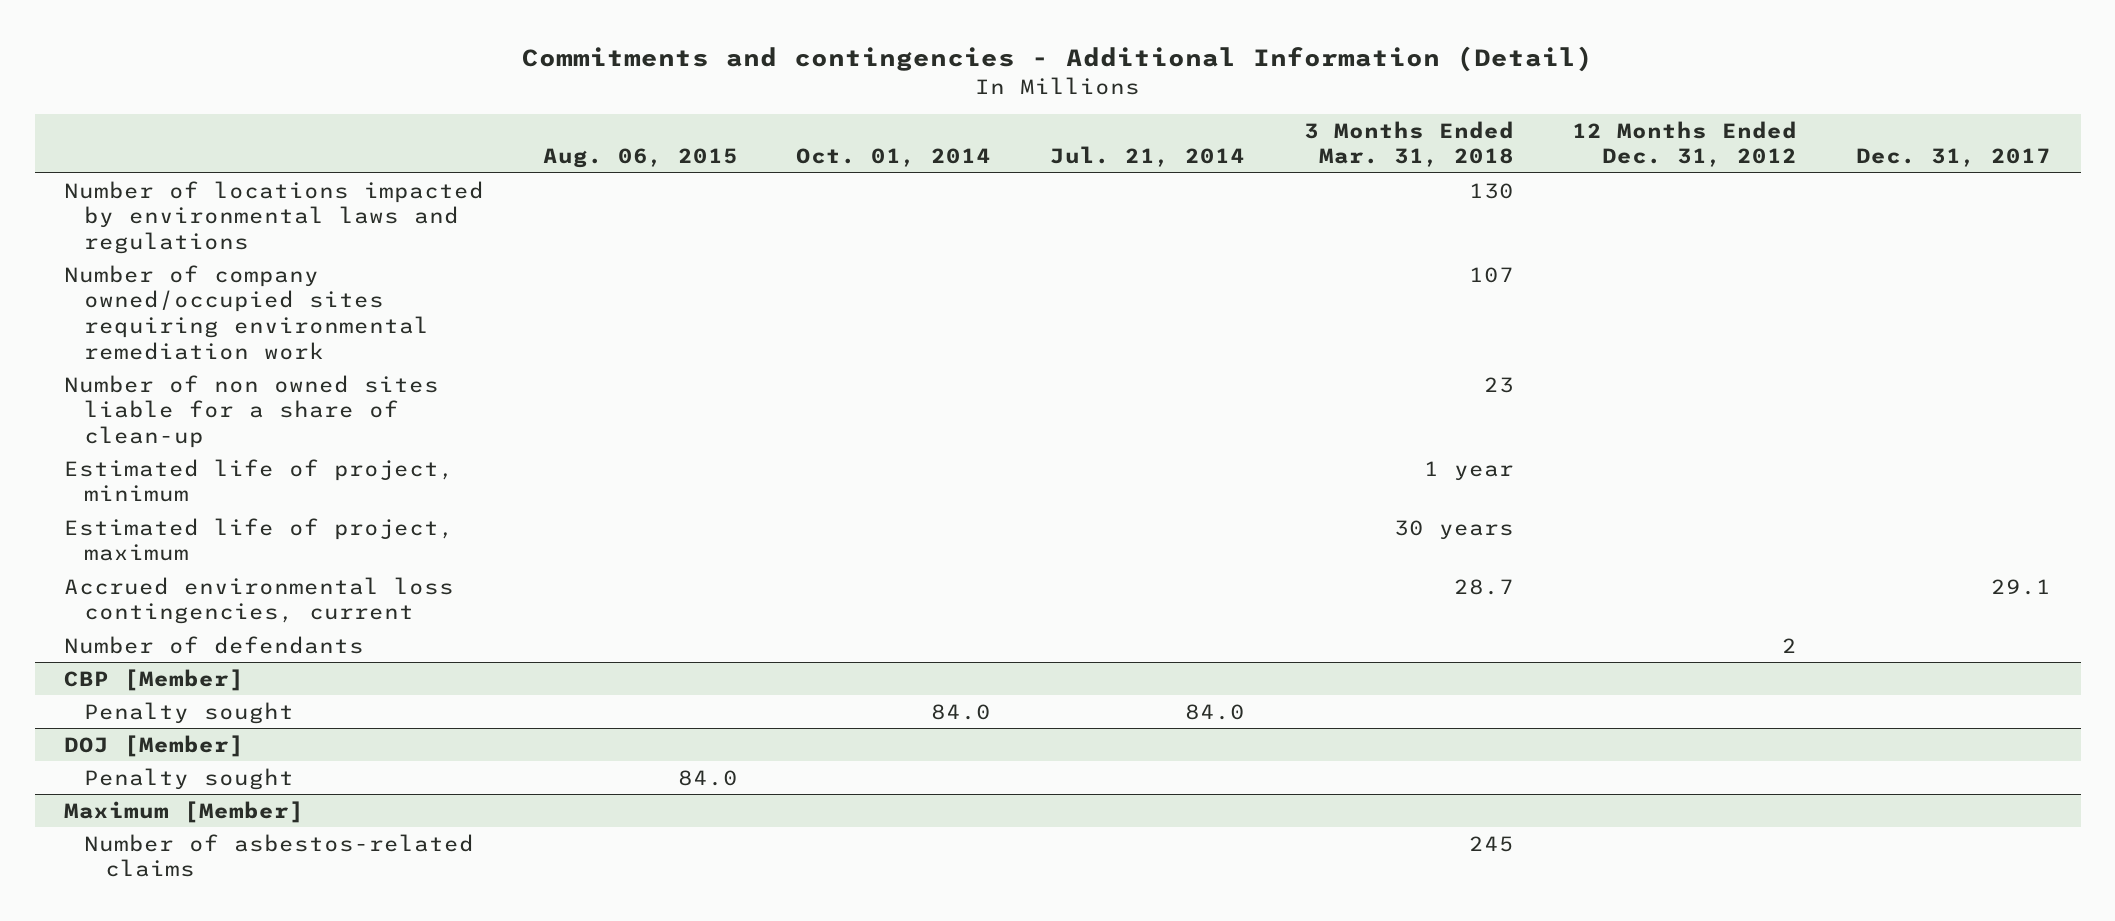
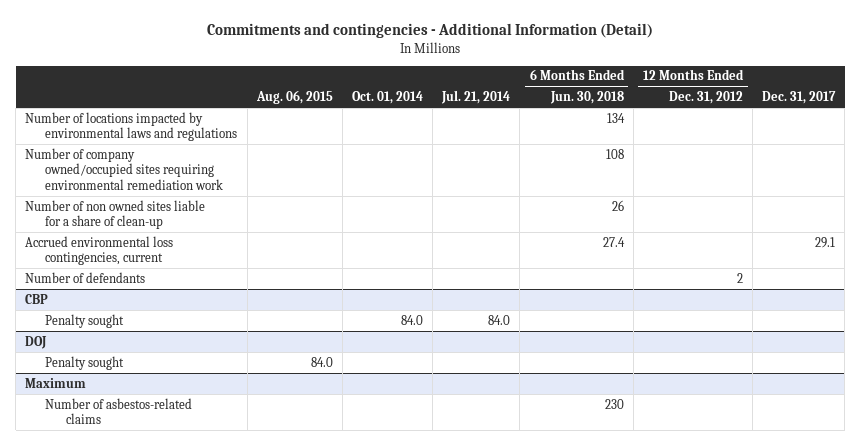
- | Aug. 06, 2015 | Oct. 01, 2014 | Jul. 21, 2014 | 3 Months Ended Mar. 31, 2018 | 12 Months Ended Dec. 31, 2012 | Dec. 31, 2017
+ | Aug. 06, 2015 | Oct. 01, 2014 | Jul. 21, 2014 | 6 Months Ended Jun. 30, 2018 | 12 Months Ended Dec. 31, 2012 | Dec. 31, 2017
- Estimated life of project, minimum | | | | 1 year | |
- Estimated life of project, maximum | | | | 30 years | |
- CBP [Member]
+ CBP
- DOJ [Member]
+ DOJ
- Maximum [Member]
+ Maximum

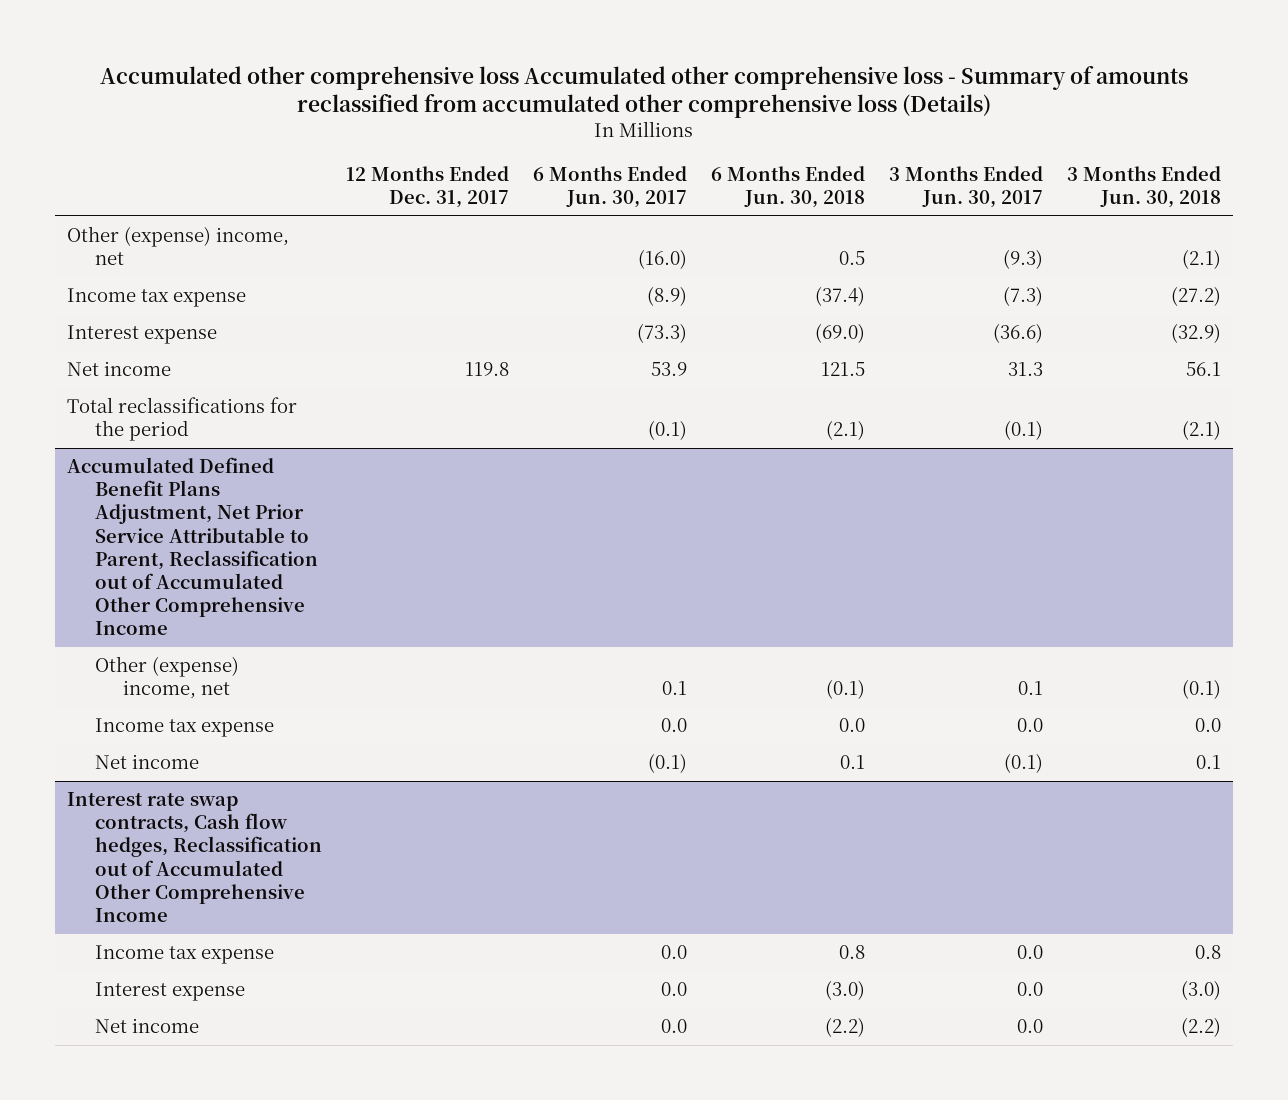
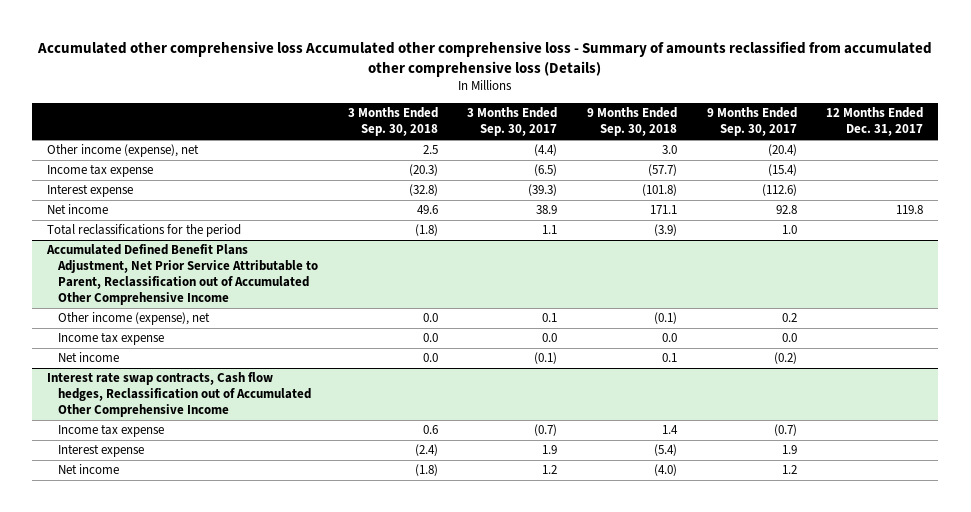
- | 12 Months Ended Dec. 31, 2017 | 6 Months Ended Jun. 30, 2017 | 6 Months Ended Jun. 30, 2018 | 3 Months Ended Jun. 30, 2017 | 3 Months Ended Jun. 30, 2018
+ | 3 Months Ended Sep. 30, 2018 | 3 Months Ended Sep. 30, 2017 | 9 Months Ended Sep. 30, 2018 | 9 Months Ended Sep. 30, 2017 | 12 Months Ended Dec. 31, 2017
- Other (expense) income, net | | (16.0) | 0.5 | (9.3) | (2.1)
+ Other income (expense), net | 2.5 | (4.4) | 3.0 | (20.4) |
@ Accumulated Defined Benefit Plans Adjustment, Net Prior Service Attributable to Parent, Reclassification out of Accumulated Other Comprehensive Income
- Other (expense) income, net | | 0.1 | (0.1) | 0.1 | (0.1)
+ Other income (expense), net | 0.0 | 0.1 | (0.1) | 0.2 |

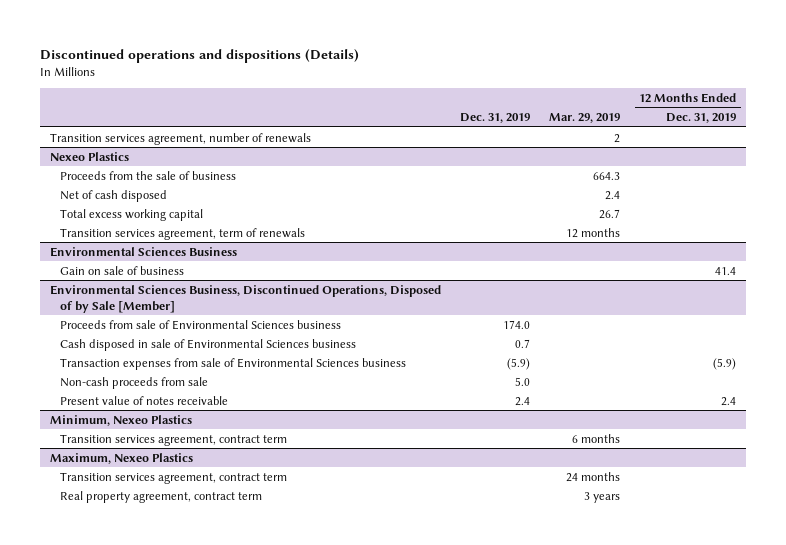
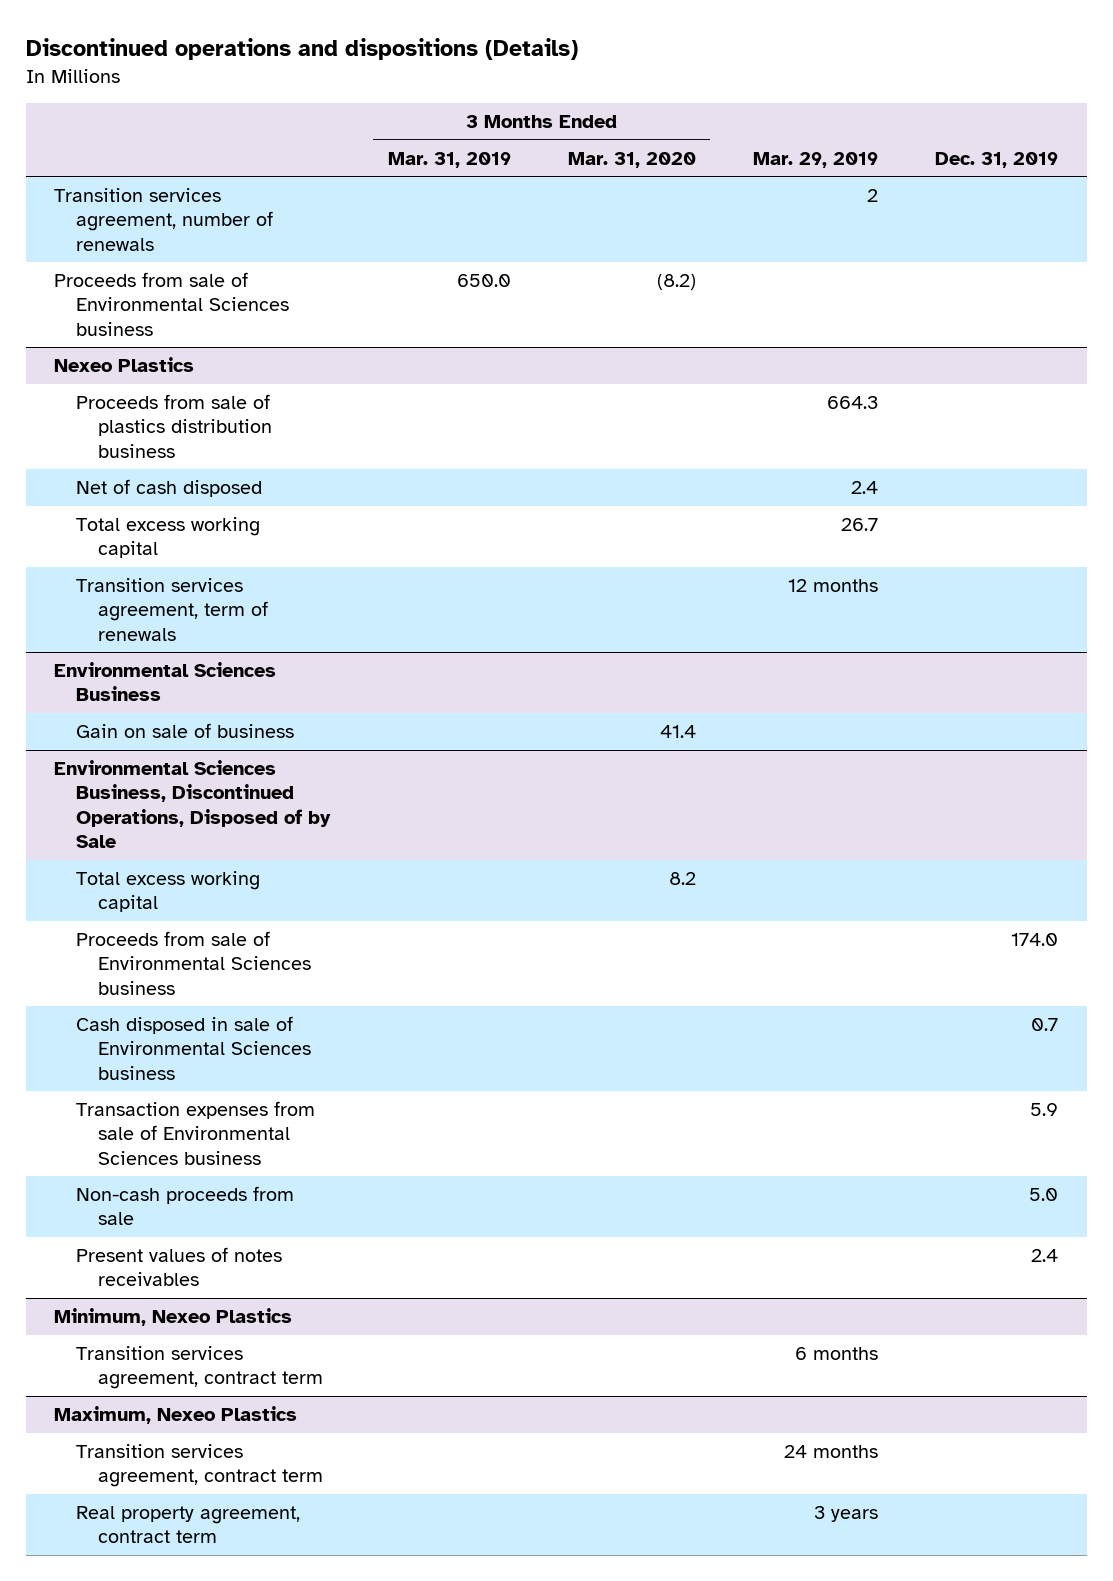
- | Dec. 31, 2019 | Mar. 29, 2019 | 12 Months Ended Dec. 31, 2019
+ | 3 Months Ended Mar. 31, 2019 | 3 Months Ended Mar. 31, 2020 | Mar. 29, 2019 | Dec. 31, 2019
+ Proceeds from sale of Environmental Sciences business | 650.0 | (8.2) | |
@ Nexeo Plastics
- Proceeds from the sale of business | | 664.3 |
+ Proceeds from sale of plastics distribution business | | | 664.3 |
- Environmental Sciences Business, Discontinued Operations, Disposed of by Sale [Member]
+ Environmental Sciences Business, Discontinued Operations, Disposed of by Sale
+ Total excess working capital | | 8.2 | |
- Transaction expenses from sale of Environmental Sciences business | (5.9) | | (5.9)
+ Transaction expenses from sale of Environmental Sciences business | | | | 5.9
- Present value of notes receivable | 2.4 | | 2.4
+ Present values of notes receivables | | | | 2.4

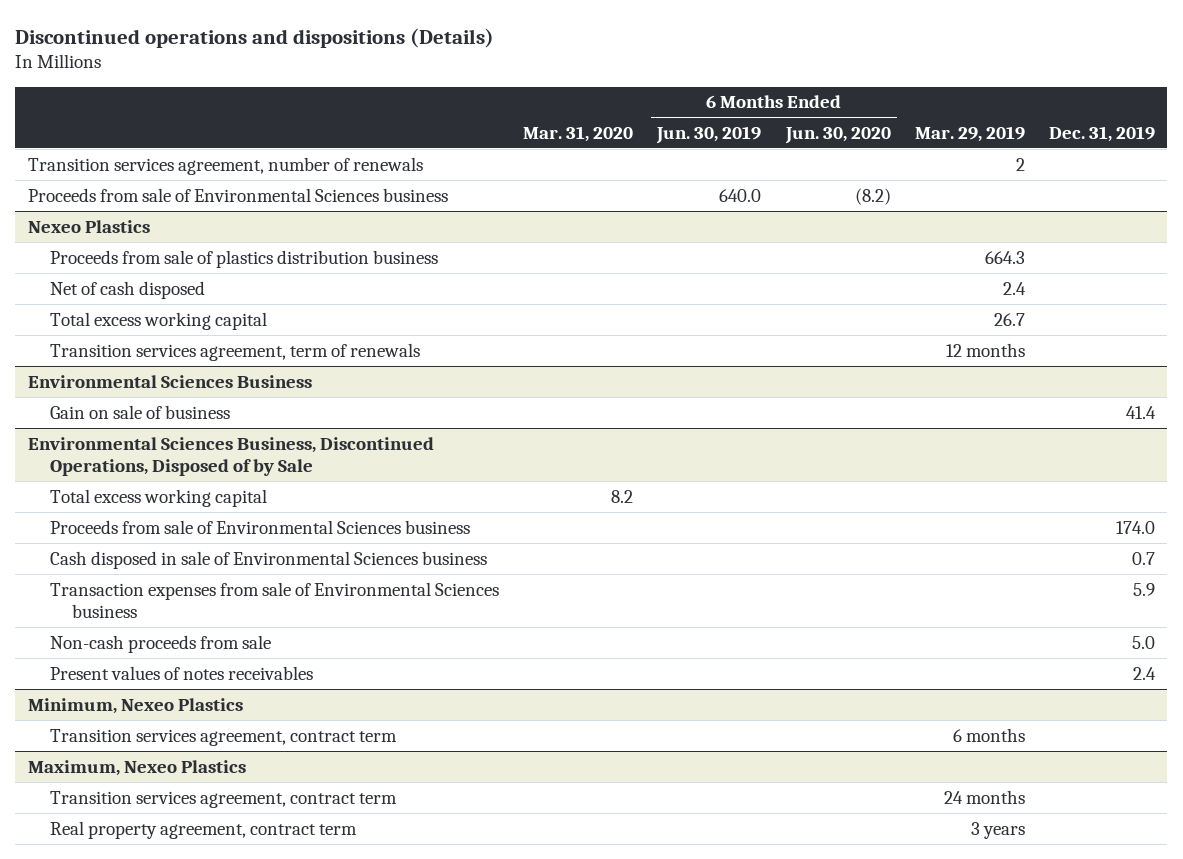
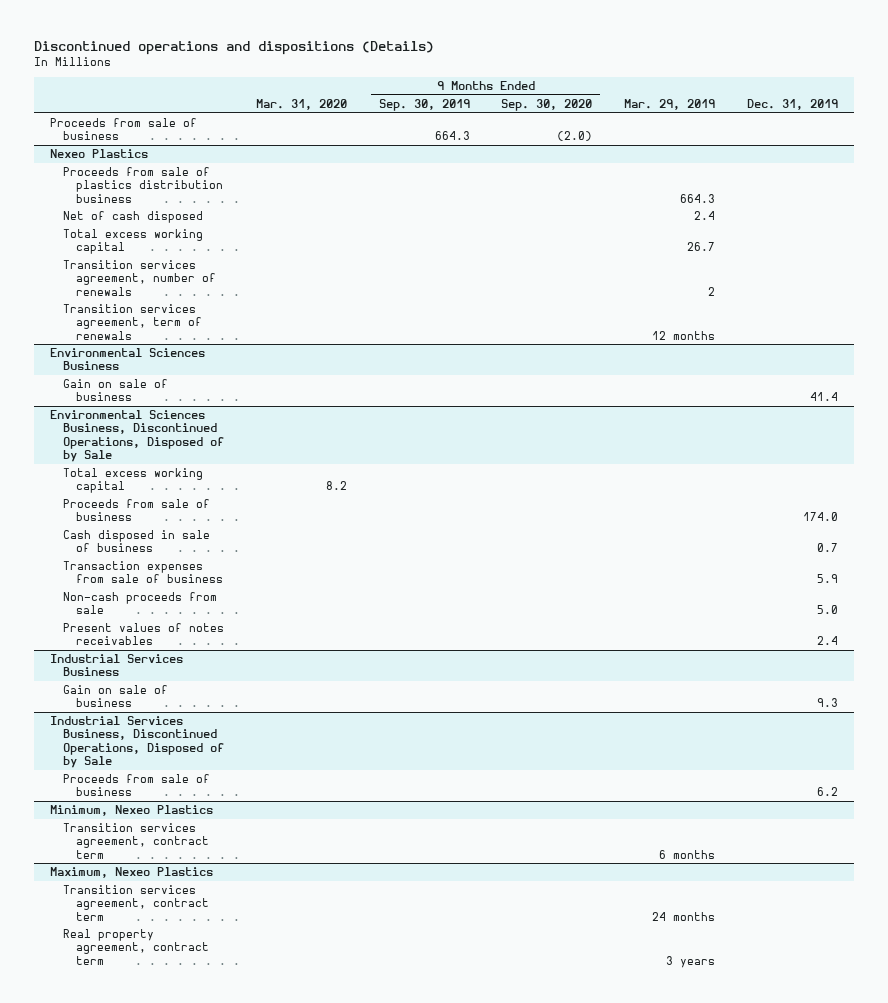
- | Mar. 31, 2020 | 6 Months Ended Jun. 30, 2019 | 6 Months Ended Jun. 30, 2020 | Mar. 29, 2019 | Dec. 31, 2019
+ | Mar. 31, 2020 | 9 Months Ended Sep. 30, 2019 | 9 Months Ended Sep. 30, 2020 | Mar. 29, 2019 | Dec. 31, 2019
- Transition services agreement, number of renewals | | | | 2 |
- Proceeds from sale of Environmental Sciences business | | 640.0 | (8.2) | |
+ Proceeds from sale of business | | 664.3 | (2.0) | |
@ Nexeo Plastics
+ Transition services agreement, number of renewals | | | | 2 |
@ Environmental Sciences Business, Discontinued Operations, Disposed of by Sale
- Proceeds from sale of Environmental Sciences business | | | | | 174.0
- Cash disposed in sale of Environmental Sciences business | | | | | 0.7
- Transaction expenses from sale of Environmental Sciences business | | | | | 5.9
+ Proceeds from sale of business | | | | | 174.0
+ Cash disposed in sale of business | | | | | 0.7
+ Transaction expenses from sale of business | | | | | 5.9
+ Industrial Services Business
+ Gain on sale of business | | | | | 9.3
+ Industrial Services Business, Discontinued Operations, Disposed of by Sale
+ Proceeds from sale of business | | | | | 6.2

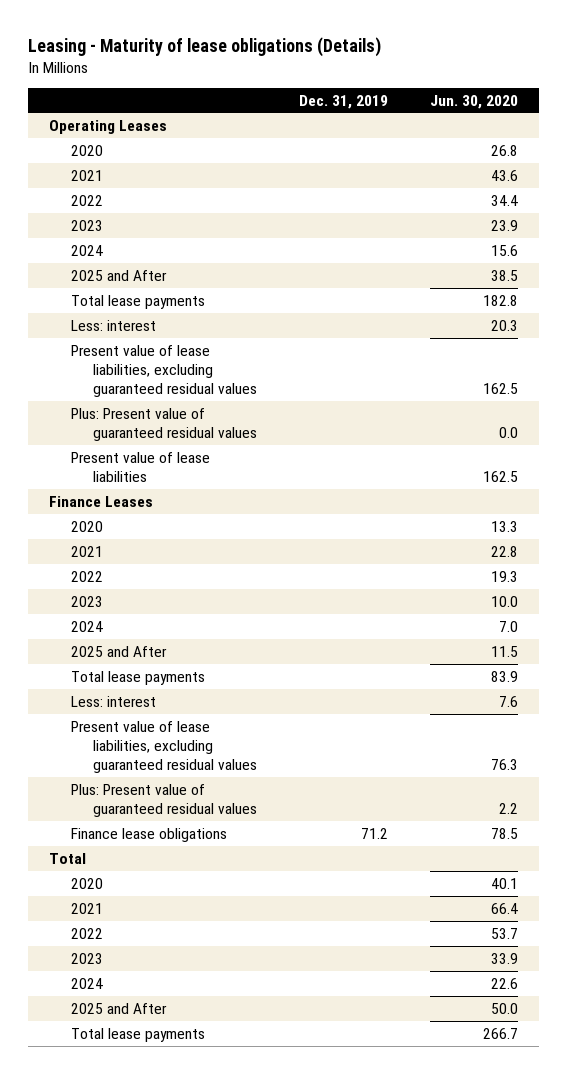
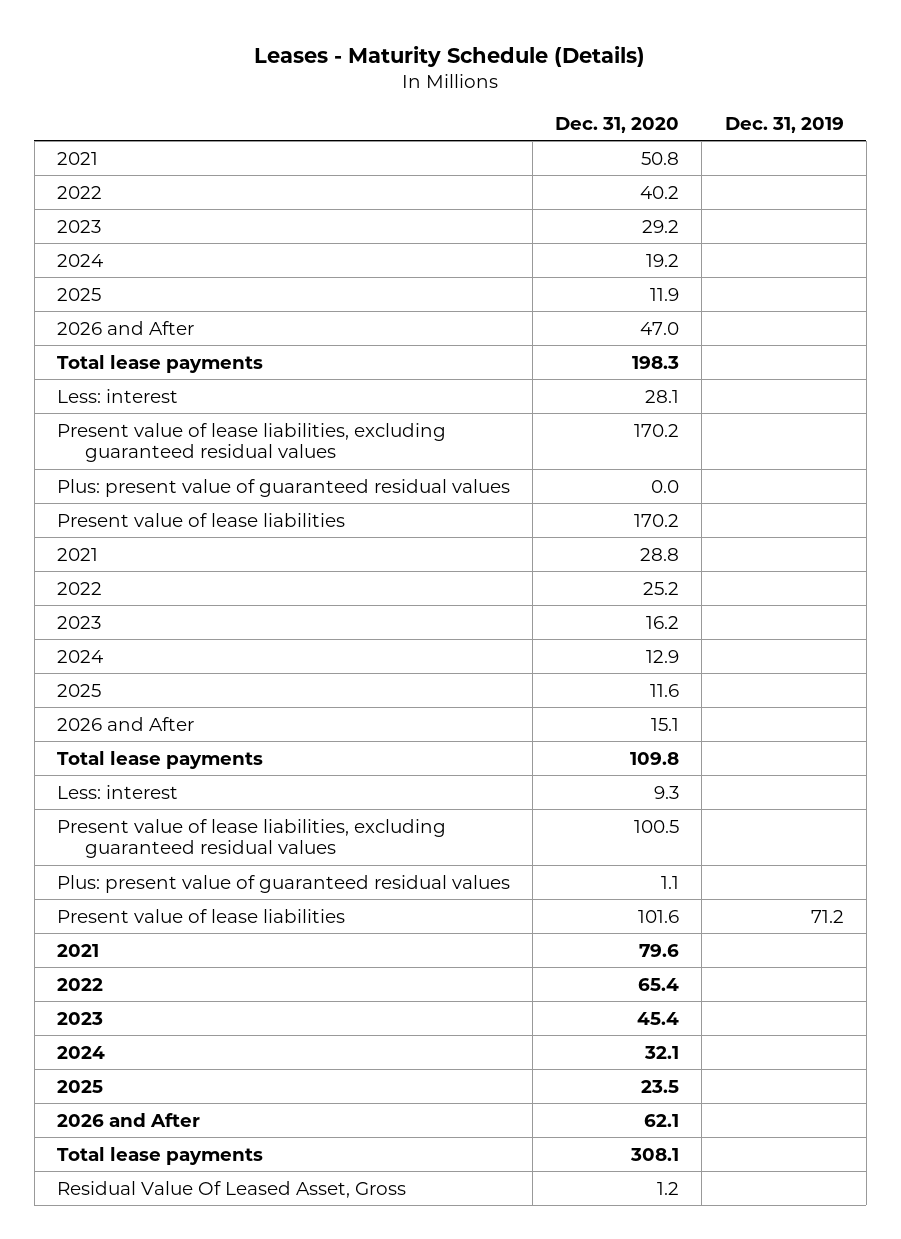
- Leasing - Maturity of lease obligations (Details)
+ Leases - Maturity Schedule (Details)
- | Dec. 31, 2019 | Jun. 30, 2020
+ | Dec. 31, 2020 | Dec. 31, 2019
- Operating Leases
- 2020 | | 26.8
- 2025 and After | | 38.5
+ 2025 | 11.9 |
+ 2026 and After | 47.0 |
- Plus: Present value of guaranteed residual values | | 0.0
+ Plus: present value of guaranteed residual values | 0.0 |
- Finance Leases
- 2020 | | 13.3
- 2025 and After | | 11.5
+ 2025 | 11.6 |
+ 2026 and After | 15.1 |
- Plus: Present value of guaranteed residual values | | 2.2
- Finance lease obligations | 71.2 | 78.5
- Total
- 2020 | | 40.1
+ Plus: present value of guaranteed residual values | 1.1 |
+ Present value of lease liabilities | 101.6 | 71.2
- 2025 and After | | 50.0
+ 2025 | 23.5 |
+ 2026 and After | 62.1 |
+ Residual Value Of Leased Asset, Gross | 1.2 |

